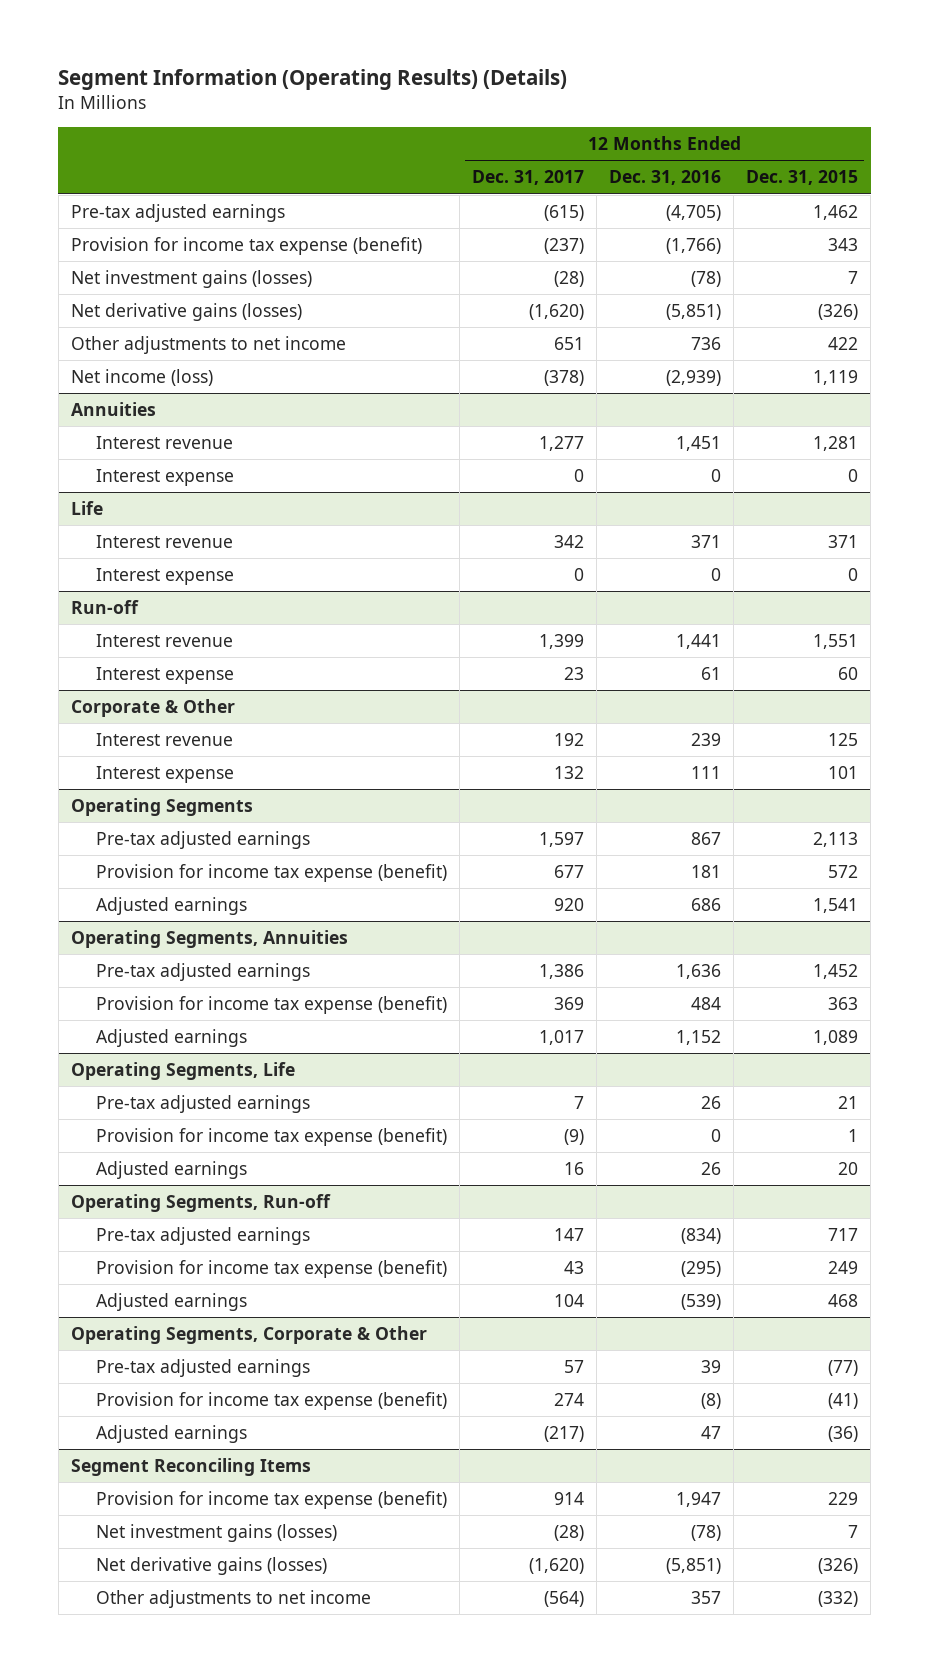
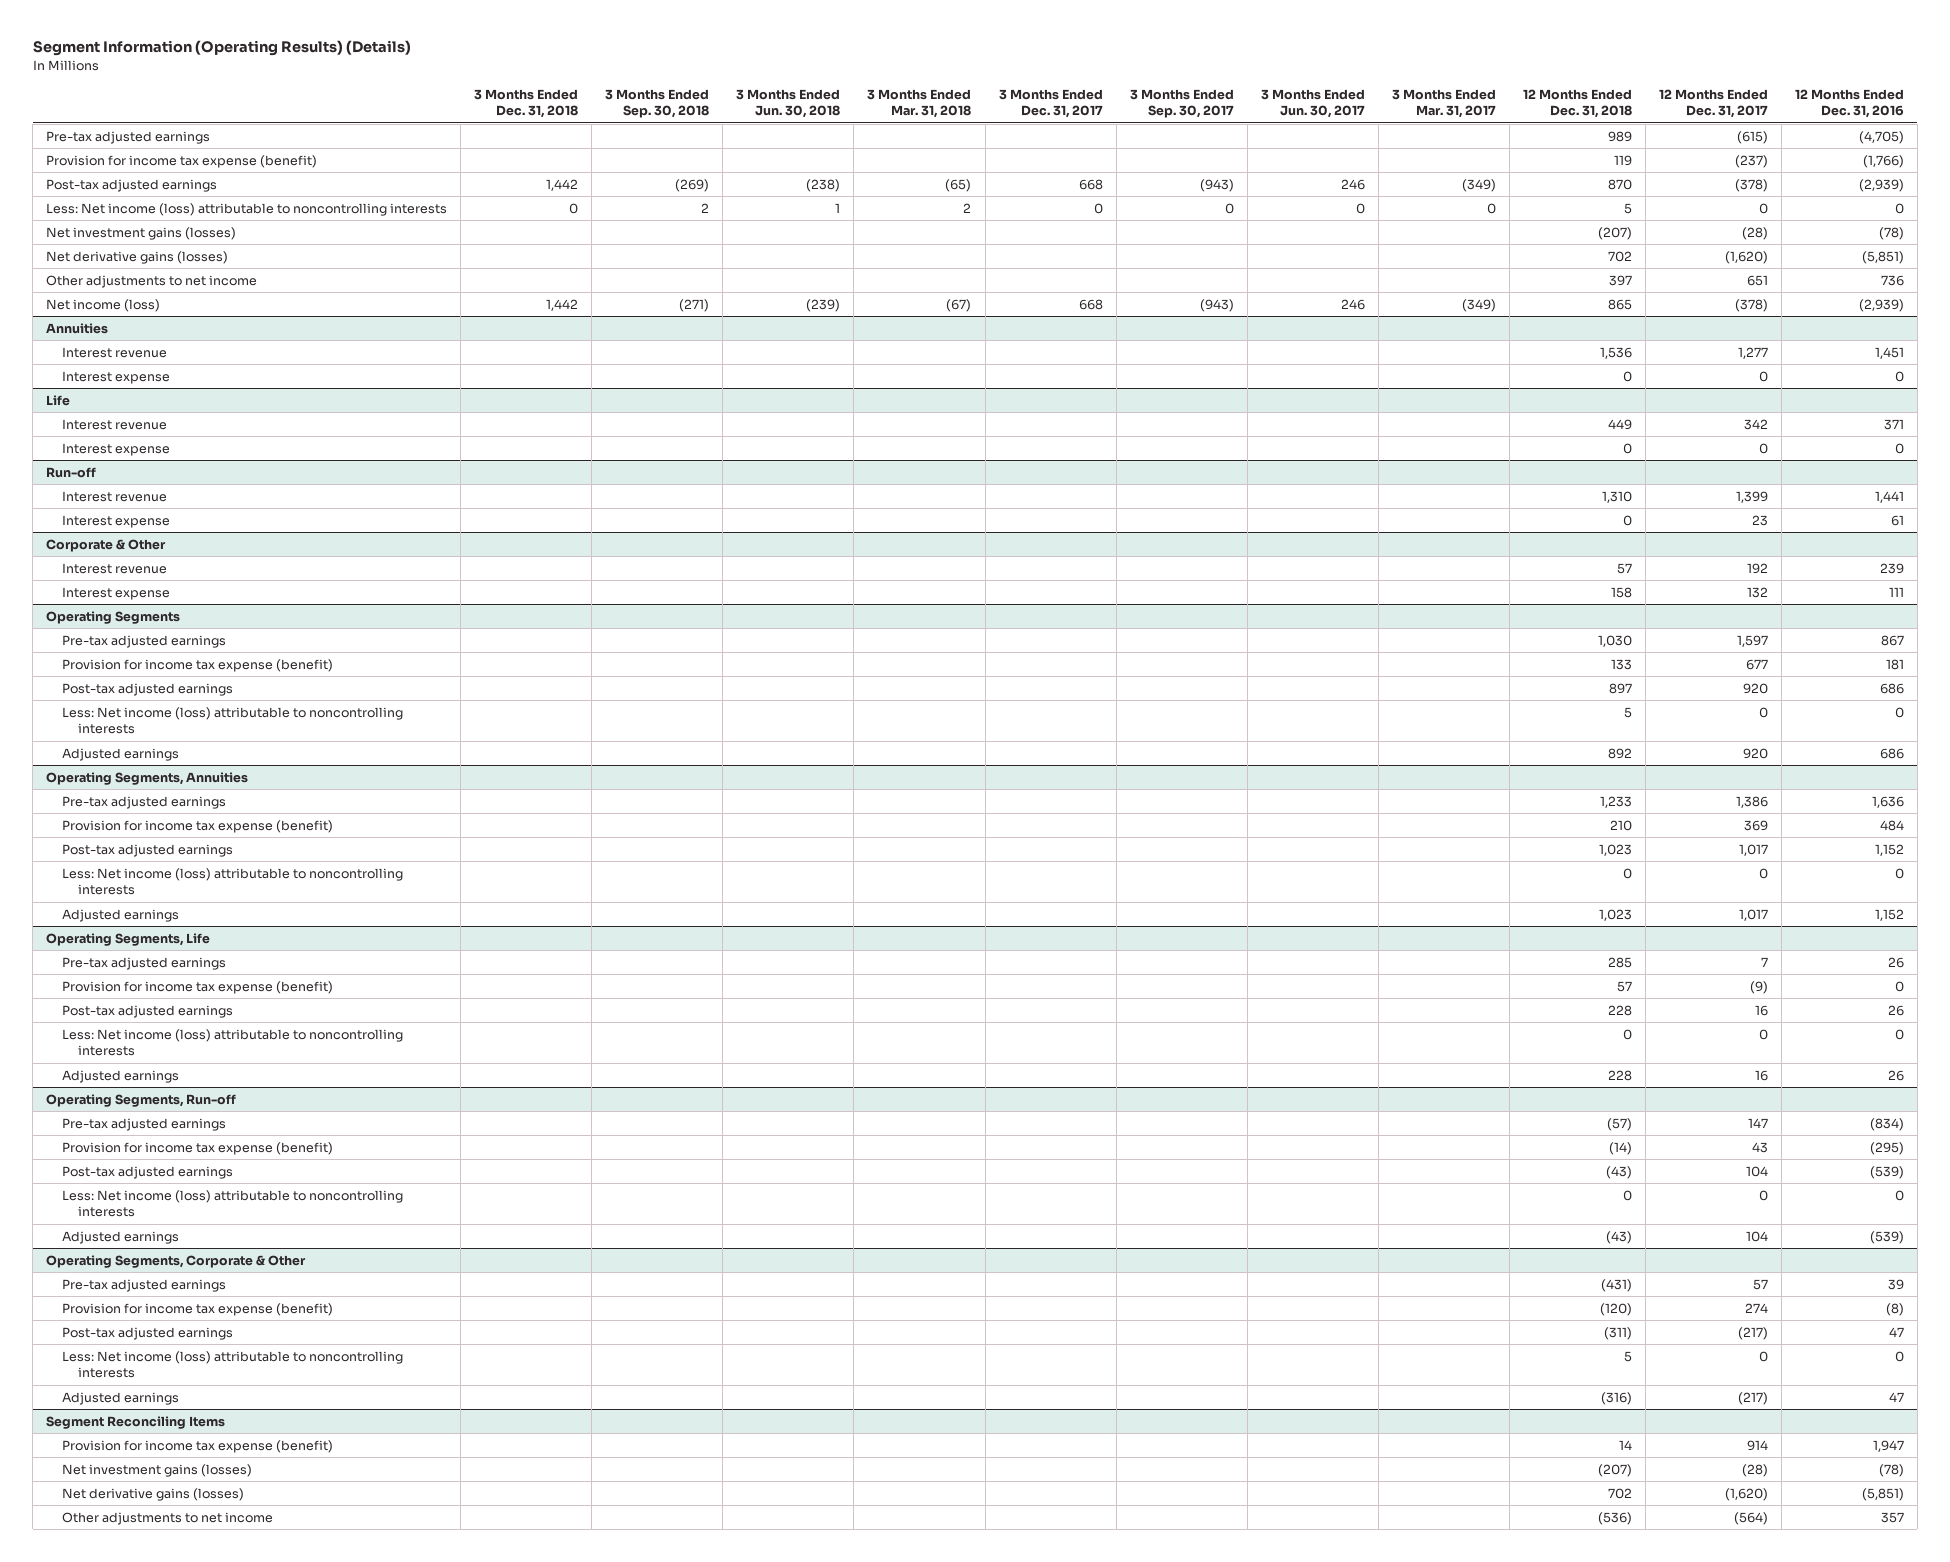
- | 12 Months Ended Dec. 31, 2017 | 12 Months Ended Dec. 31, 2016 | 12 Months Ended Dec. 31, 2015
+ | 3 Months Ended Dec. 31, 2018 | 3 Months Ended Sep. 30, 2018 | 3 Months Ended Jun. 30, 2018 | 3 Months Ended Mar. 31, 2018 | 3 Months Ended Dec. 31, 2017 | 3 Months Ended Sep. 30, 2017 | 3 Months Ended Jun. 30, 2017 | 3 Months Ended Mar. 31, 2017 | 12 Months Ended Dec. 31, 2018 | 12 Months Ended Dec. 31, 2017 | 12 Months Ended Dec. 31, 2016
+ Post-tax adjusted earnings | 1,442 | (269) | (238) | (65) | 668 | (943) | 246 | (349) | 870 | (378) | (2,939)
+ Less: Net income (loss) attributable to noncontrolling interests | 0 | 2 | 1 | 2 | 0 | 0 | 0 | 0 | 5 | 0 | 0
@ Operating Segments
+ Post-tax adjusted earnings | | | | | | | | | 897 | 920 | 686
+ Less: Net income (loss) attributable to noncontrolling interests | | | | | | | | | 5 | 0 | 0
@ Operating Segments, Annuities
+ Post-tax adjusted earnings | | | | | | | | | 1,023 | 1,017 | 1,152
+ Less: Net income (loss) attributable to noncontrolling interests | | | | | | | | | 0 | 0 | 0
@ Operating Segments, Life
+ Post-tax adjusted earnings | | | | | | | | | 228 | 16 | 26
+ Less: Net income (loss) attributable to noncontrolling interests | | | | | | | | | 0 | 0 | 0
@ Operating Segments, Run-off
+ Post-tax adjusted earnings | | | | | | | | | (43) | 104 | (539)
+ Less: Net income (loss) attributable to noncontrolling interests | | | | | | | | | 0 | 0 | 0
@ Operating Segments, Corporate & Other
+ Post-tax adjusted earnings | | | | | | | | | (311) | (217) | 47
+ Less: Net income (loss) attributable to noncontrolling interests | | | | | | | | | 5 | 0 | 0

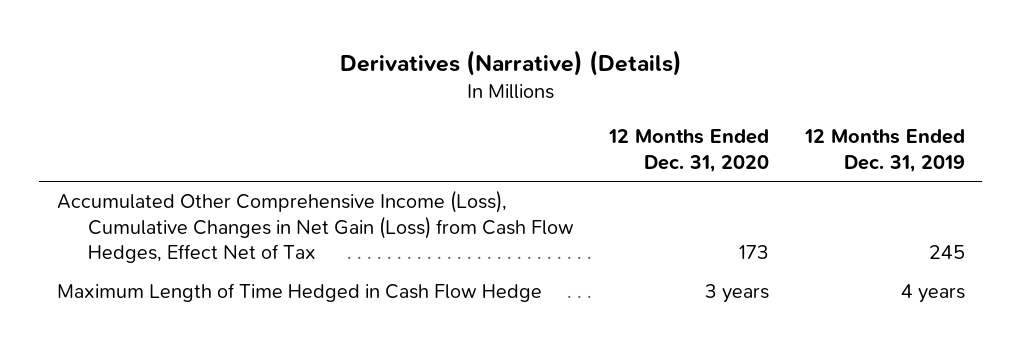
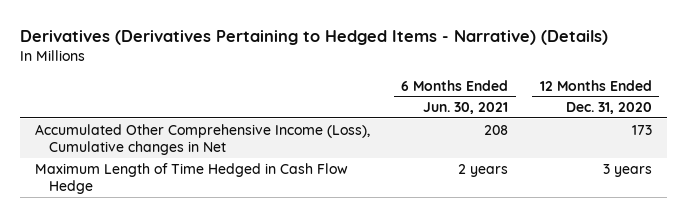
- Derivatives (Narrative) (Details)
+ Derivatives (Derivatives Pertaining to Hedged Items - Narrative) (Details)
- | 12 Months Ended Dec. 31, 2020 | 12 Months Ended Dec. 31, 2019
+ | 6 Months Ended Jun. 30, 2021 | 12 Months Ended Dec. 31, 2020
- Accumulated Other Comprehensive Income (Loss), Cumulative Changes in Net Gain (Loss) from Cash Flow Hedges, Effect Net of Tax | 173 | 245
+ Accumulated Other Comprehensive Income (Loss), Cumulative changes in Net | 208 | 173

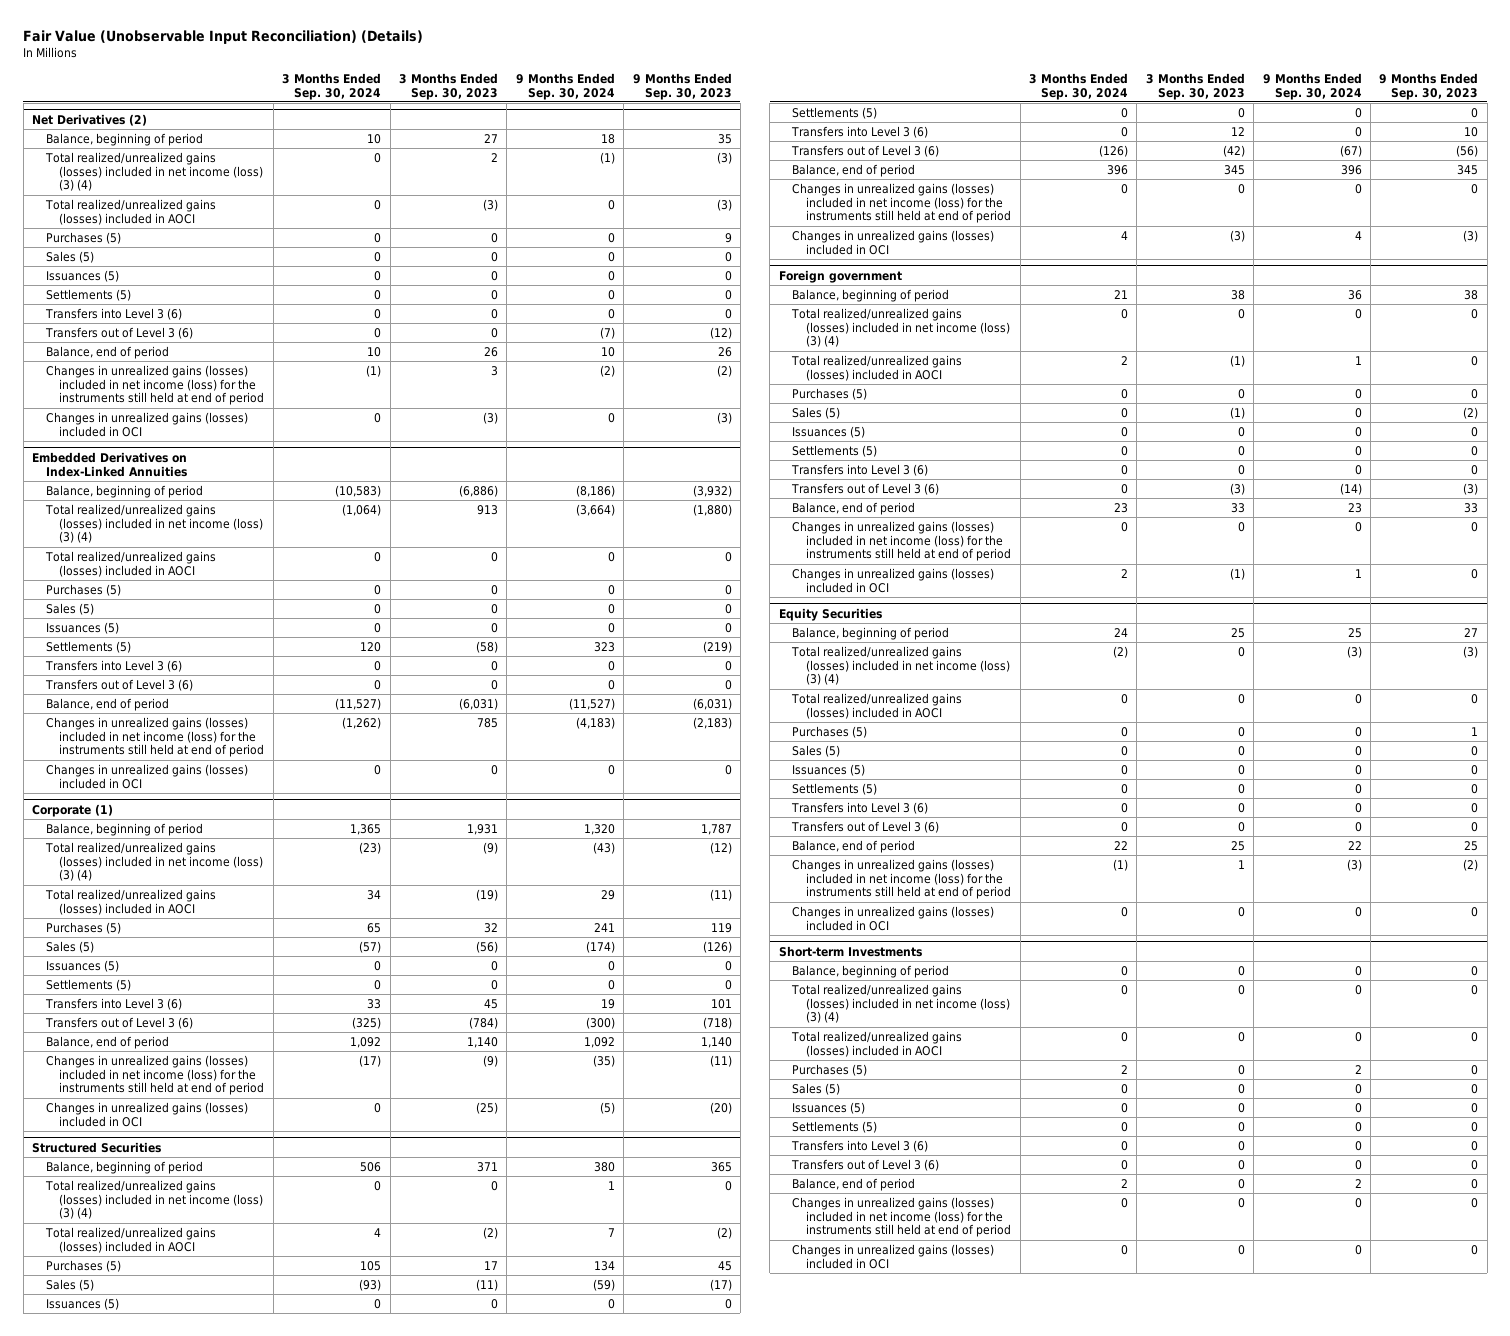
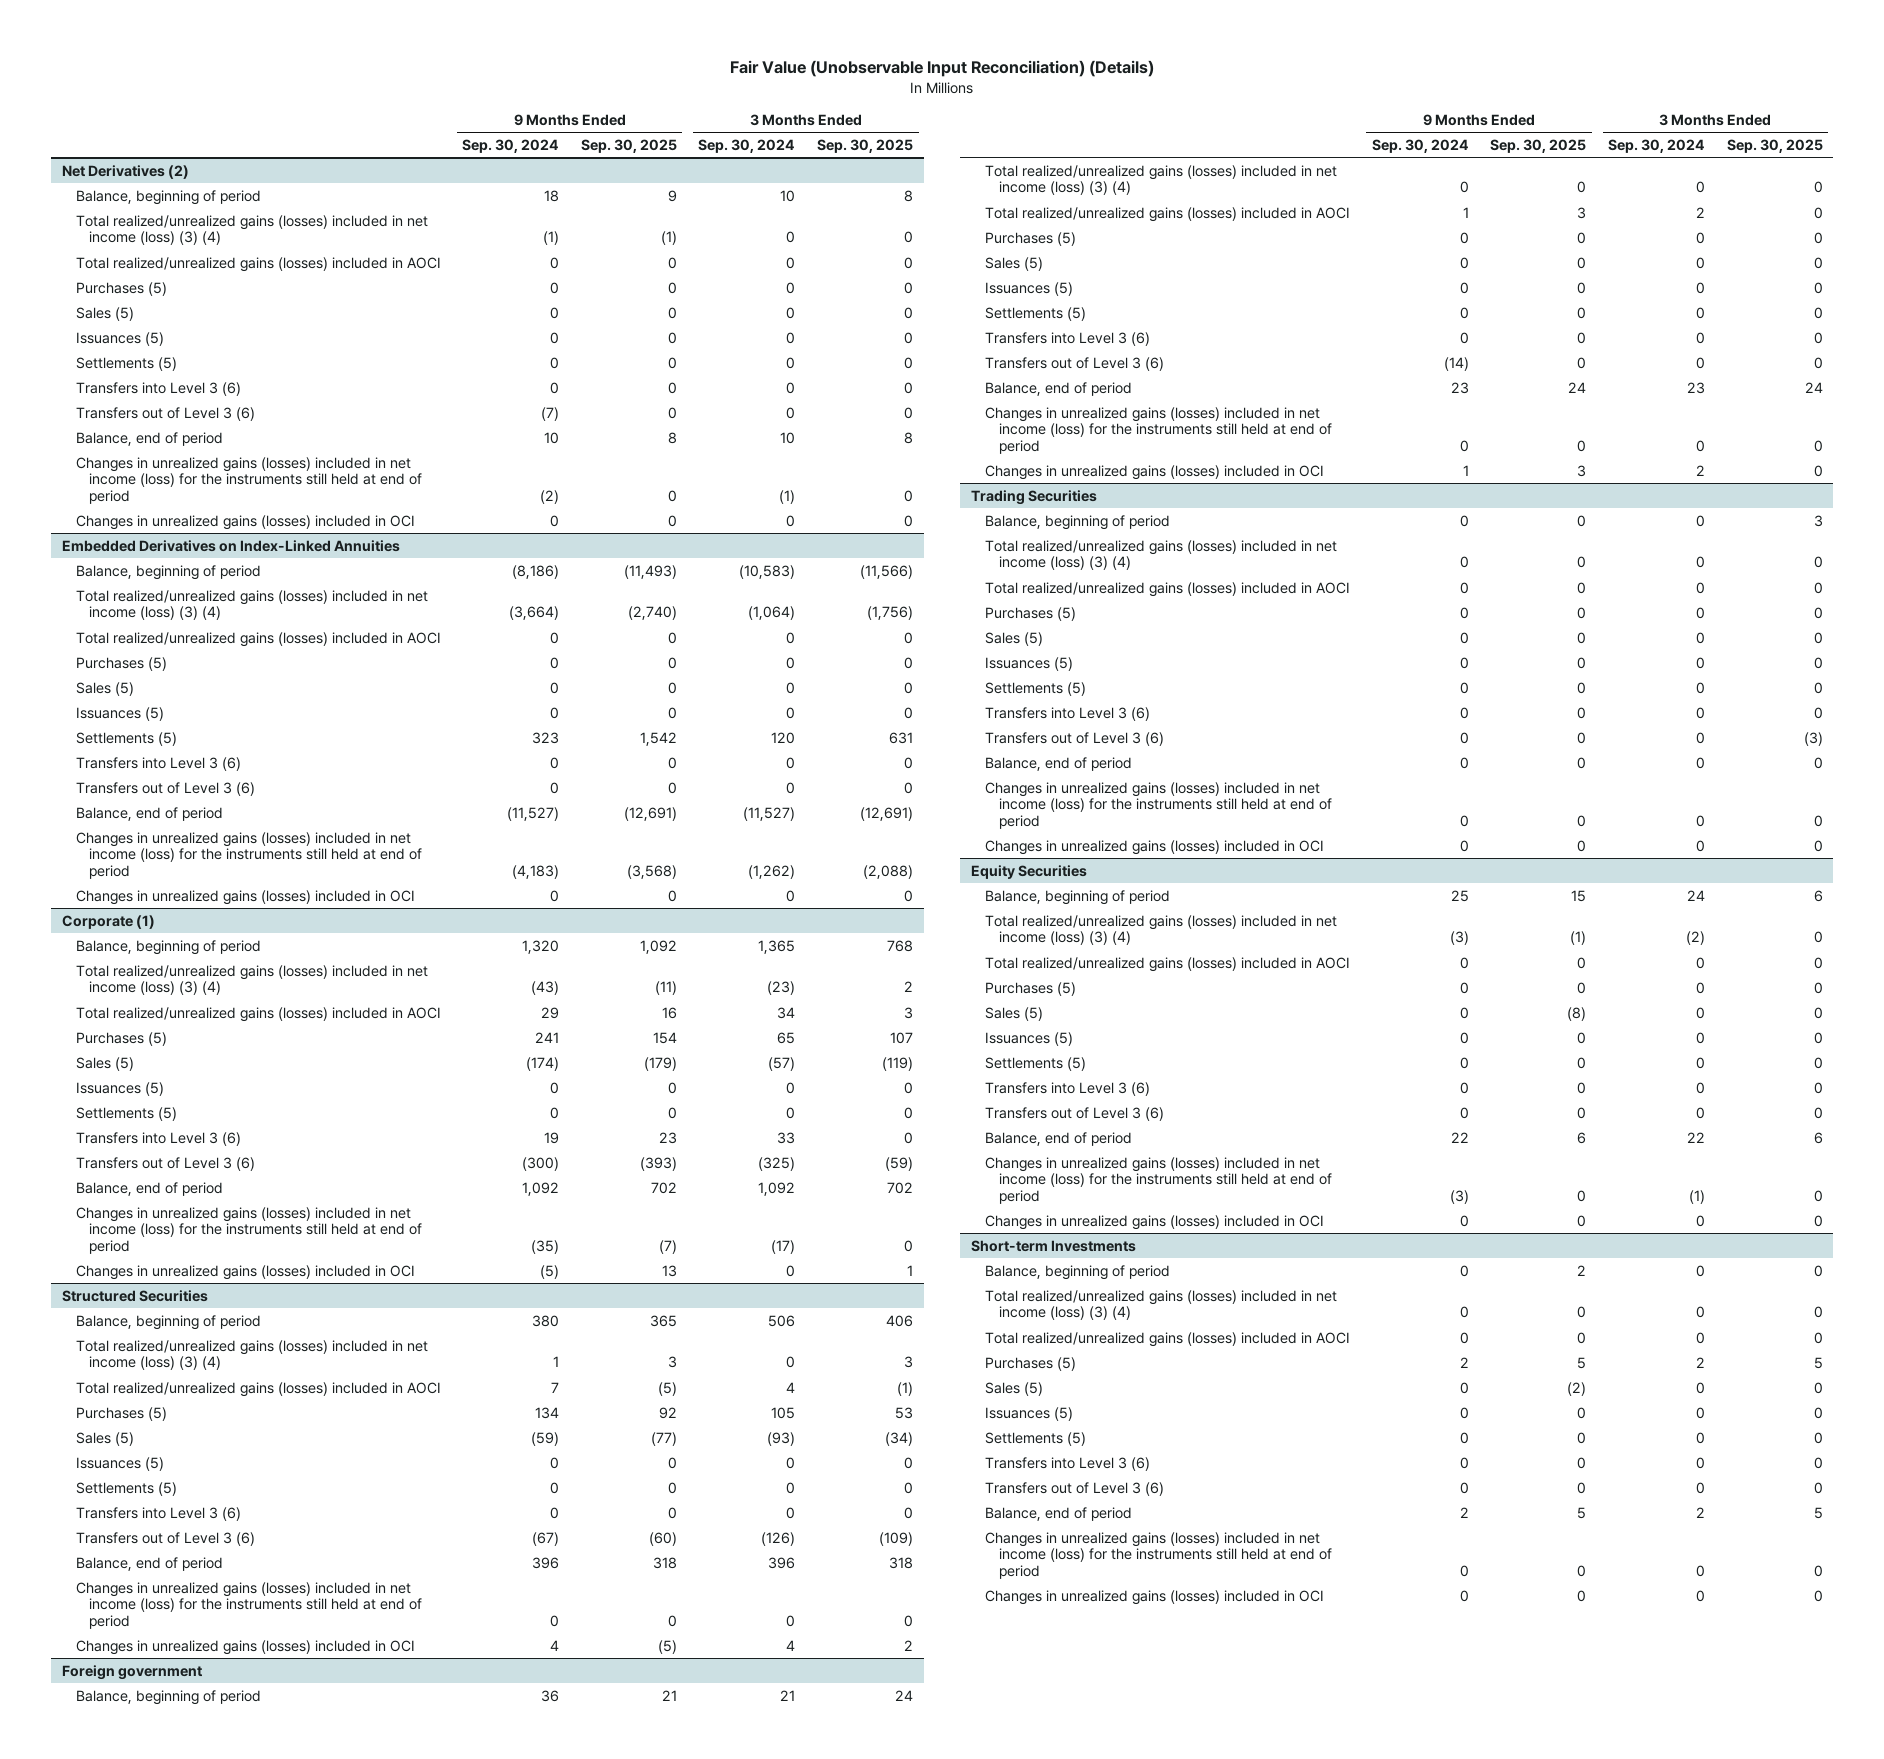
- | 3 Months Ended Sep. 30, 2024 | 3 Months Ended Sep. 30, 2023 | 9 Months Ended Sep. 30, 2024 | 9 Months Ended Sep. 30, 2023
+ | 9 Months Ended Sep. 30, 2024 | 9 Months Ended Sep. 30, 2025 | 3 Months Ended Sep. 30, 2024 | 3 Months Ended Sep. 30, 2025
+ Trading Securities
+ Balance, beginning of period | 0 | 0 | 0 | 3
+ Total realized/unrealized gains (losses) included in net income (loss) (3) (4) | 0 | 0 | 0 | 0
+ Total realized/unrealized gains (losses) included in AOCI | 0 | 0 | 0 | 0
+ Purchases (5) | 0 | 0 | 0 | 0
+ Sales (5) | 0 | 0 | 0 | 0
+ Issuances (5) | 0 | 0 | 0 | 0
+ Settlements (5) | 0 | 0 | 0 | 0
+ Transfers into Level 3 (6) | 0 | 0 | 0 | 0
+ Transfers out of Level 3 (6) | 0 | 0 | 0 | (3)
+ Balance, end of period | 0 | 0 | 0 | 0
+ Changes in unrealized gains (losses) included in net income (loss) for the instruments still held at end of period | 0 | 0 | 0 | 0
+ Changes in unrealized gains (losses) included in OCI | 0 | 0 | 0 | 0

